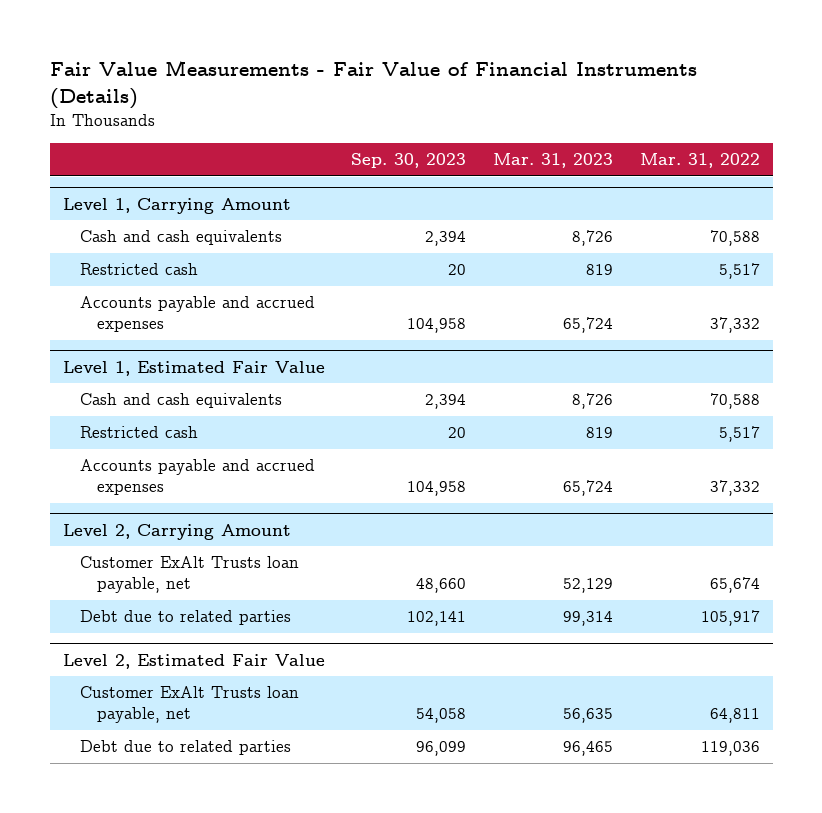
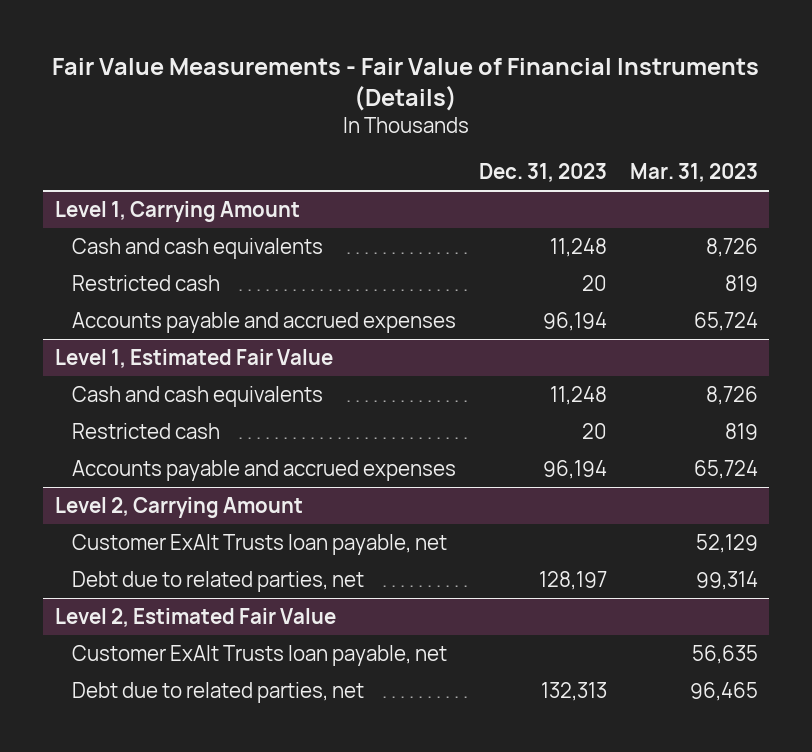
- | Sep. 30, 2023 | Mar. 31, 2023 | Mar. 31, 2022
+ | Dec. 31, 2023 | Mar. 31, 2023
@ Level 2, Carrying Amount
- Debt due to related parties | 102,141 | 99,314 | 105,917
+ Debt due to related parties, net | 128,197 | 99,314
@ Level 2, Estimated Fair Value
- Debt due to related parties | 96,099 | 96,465 | 119,036
+ Debt due to related parties, net | 132,313 | 96,465

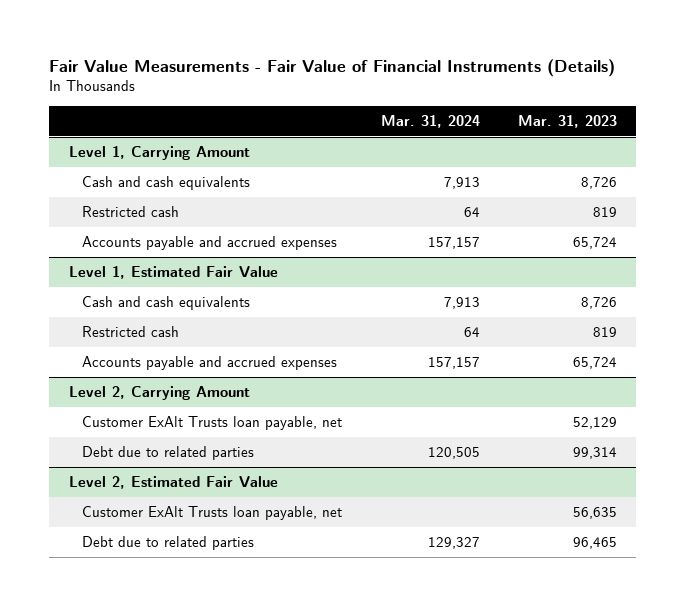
- | Dec. 31, 2023 | Mar. 31, 2023
+ | Mar. 31, 2024 | Mar. 31, 2023
@ Level 2, Carrying Amount
- Debt due to related parties, net | 128,197 | 99,314
+ Debt due to related parties | 120,505 | 99,314
@ Level 2, Estimated Fair Value
- Debt due to related parties, net | 132,313 | 96,465
+ Debt due to related parties | 129,327 | 96,465

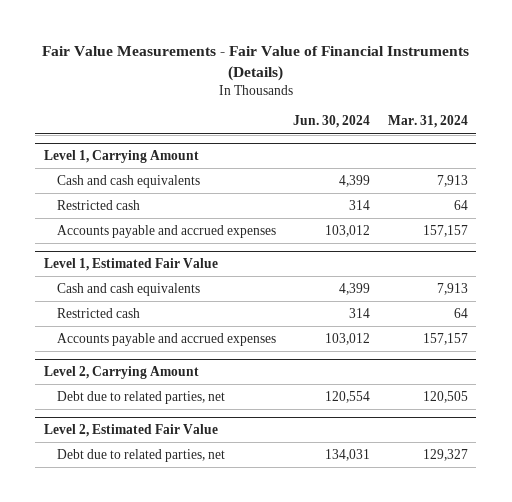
- | Mar. 31, 2024 | Mar. 31, 2023
+ | Jun. 30, 2024 | Mar. 31, 2024
@ Level 2, Carrying Amount
- Customer ExAlt Trusts loan payable, net | | 52,129
- Debt due to related parties | 120,505 | 99,314
+ Debt due to related parties, net | 120,554 | 120,505
@ Level 2, Estimated Fair Value
- Customer ExAlt Trusts loan payable, net | | 56,635
- Debt due to related parties | 129,327 | 96,465
+ Debt due to related parties, net | 134,031 | 129,327

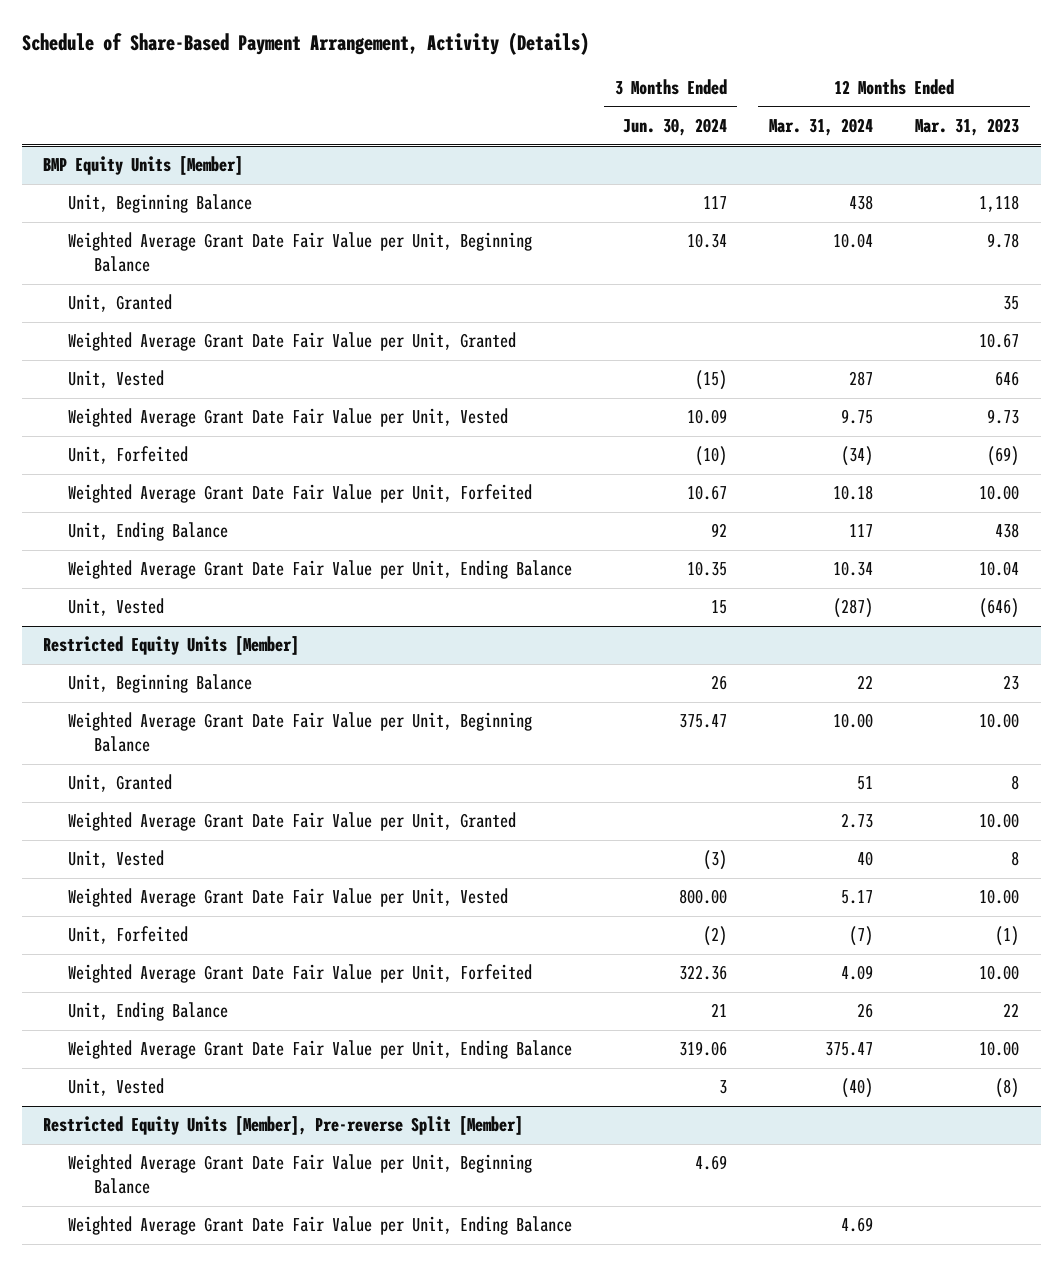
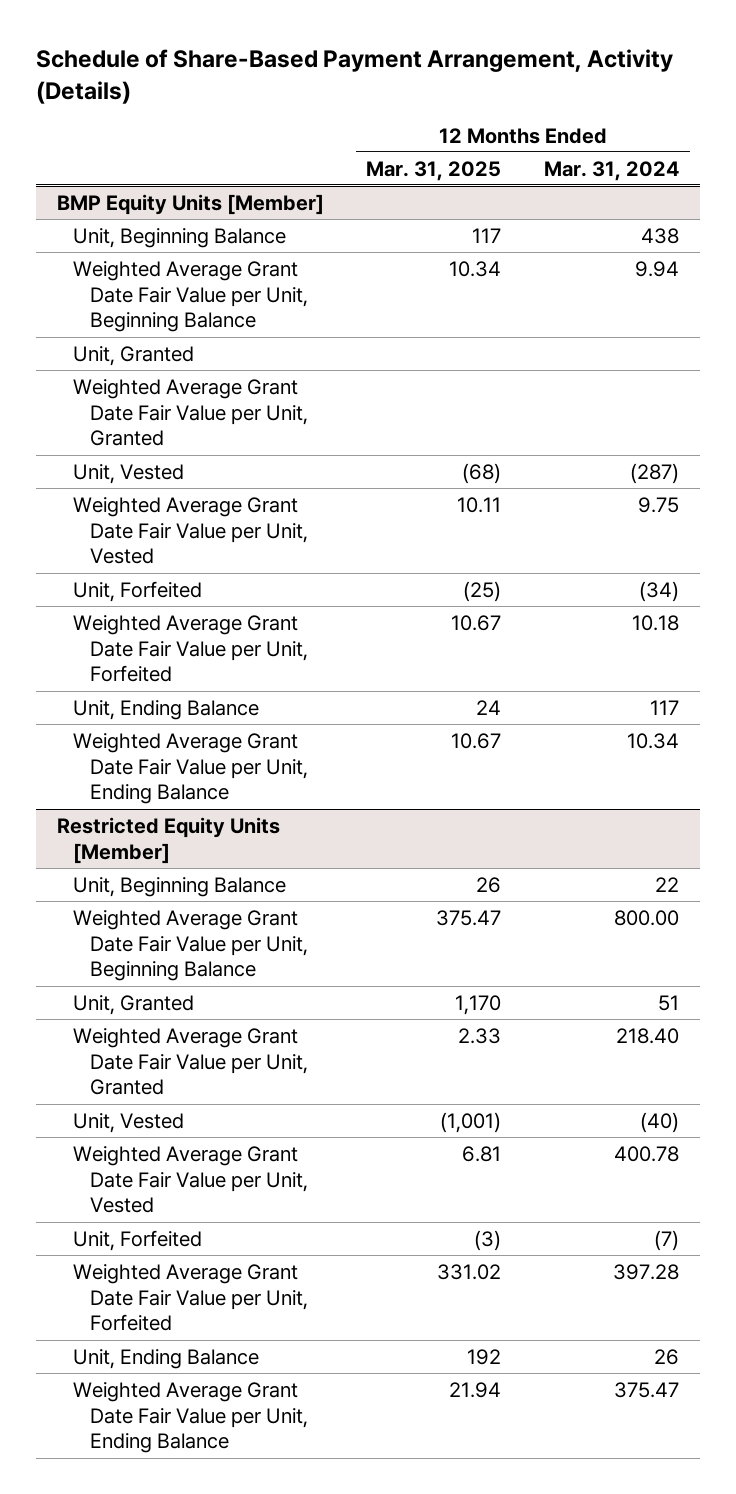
- | 3 Months Ended Jun. 30, 2024 | 12 Months Ended Mar. 31, 2024 | 12 Months Ended Mar. 31, 2023
+ | 12 Months Ended Mar. 31, 2025 | 12 Months Ended Mar. 31, 2024
@ BMP Equity Units [Member]
- Weighted Average Grant Date Fair Value per Unit, Beginning Balance | 10.34 | 10.04 | 9.78
+ Weighted Average Grant Date Fair Value per Unit, Beginning Balance | 10.34 | 9.94
- Unit, Vested | (15) | 287 | 646
moved up: Unit, Vested | (68) | (287)
@ Restricted Equity Units [Member]
- Weighted Average Grant Date Fair Value per Unit, Beginning Balance | 375.47 | 10.00 | 10.00
+ Weighted Average Grant Date Fair Value per Unit, Beginning Balance | 375.47 | 800.00
- Weighted Average Grant Date Fair Value per Unit, Granted | | 2.73 | 10.00
- Unit, Vested | (3) | 40 | 8
- Weighted Average Grant Date Fair Value per Unit, Vested | 800.00 | 5.17 | 10.00
+ Weighted Average Grant Date Fair Value per Unit, Granted | 2.33 | 218.40
moved up: Unit, Vested | (1,001) | (40)
+ Weighted Average Grant Date Fair Value per Unit, Vested | 6.81 | 400.78
- Weighted Average Grant Date Fair Value per Unit, Forfeited | 322.36 | 4.09 | 10.00
+ Weighted Average Grant Date Fair Value per Unit, Forfeited | 331.02 | 397.28
- Restricted Equity Units [Member], Pre-reverse Split [Member]
- Weighted Average Grant Date Fair Value per Unit, Beginning Balance | 4.69 | |
- Weighted Average Grant Date Fair Value per Unit, Ending Balance | | 4.69 |

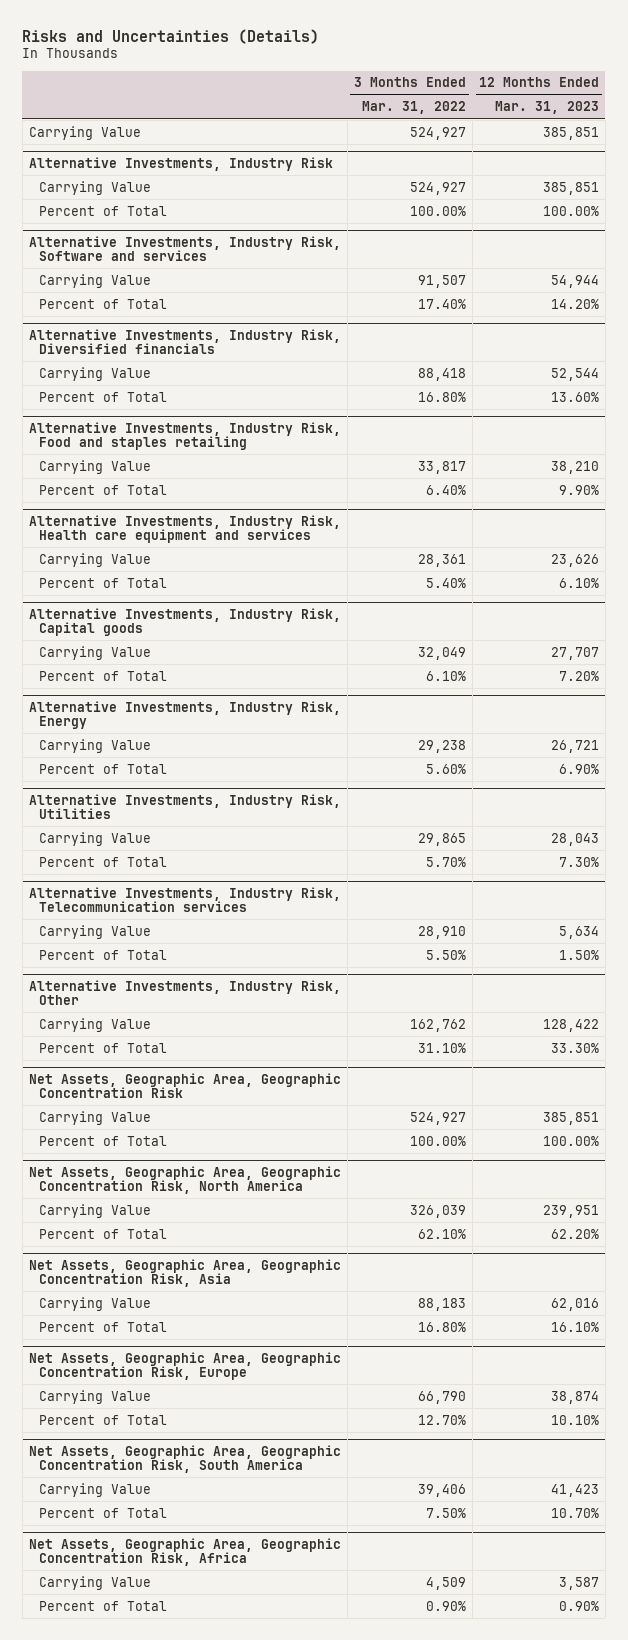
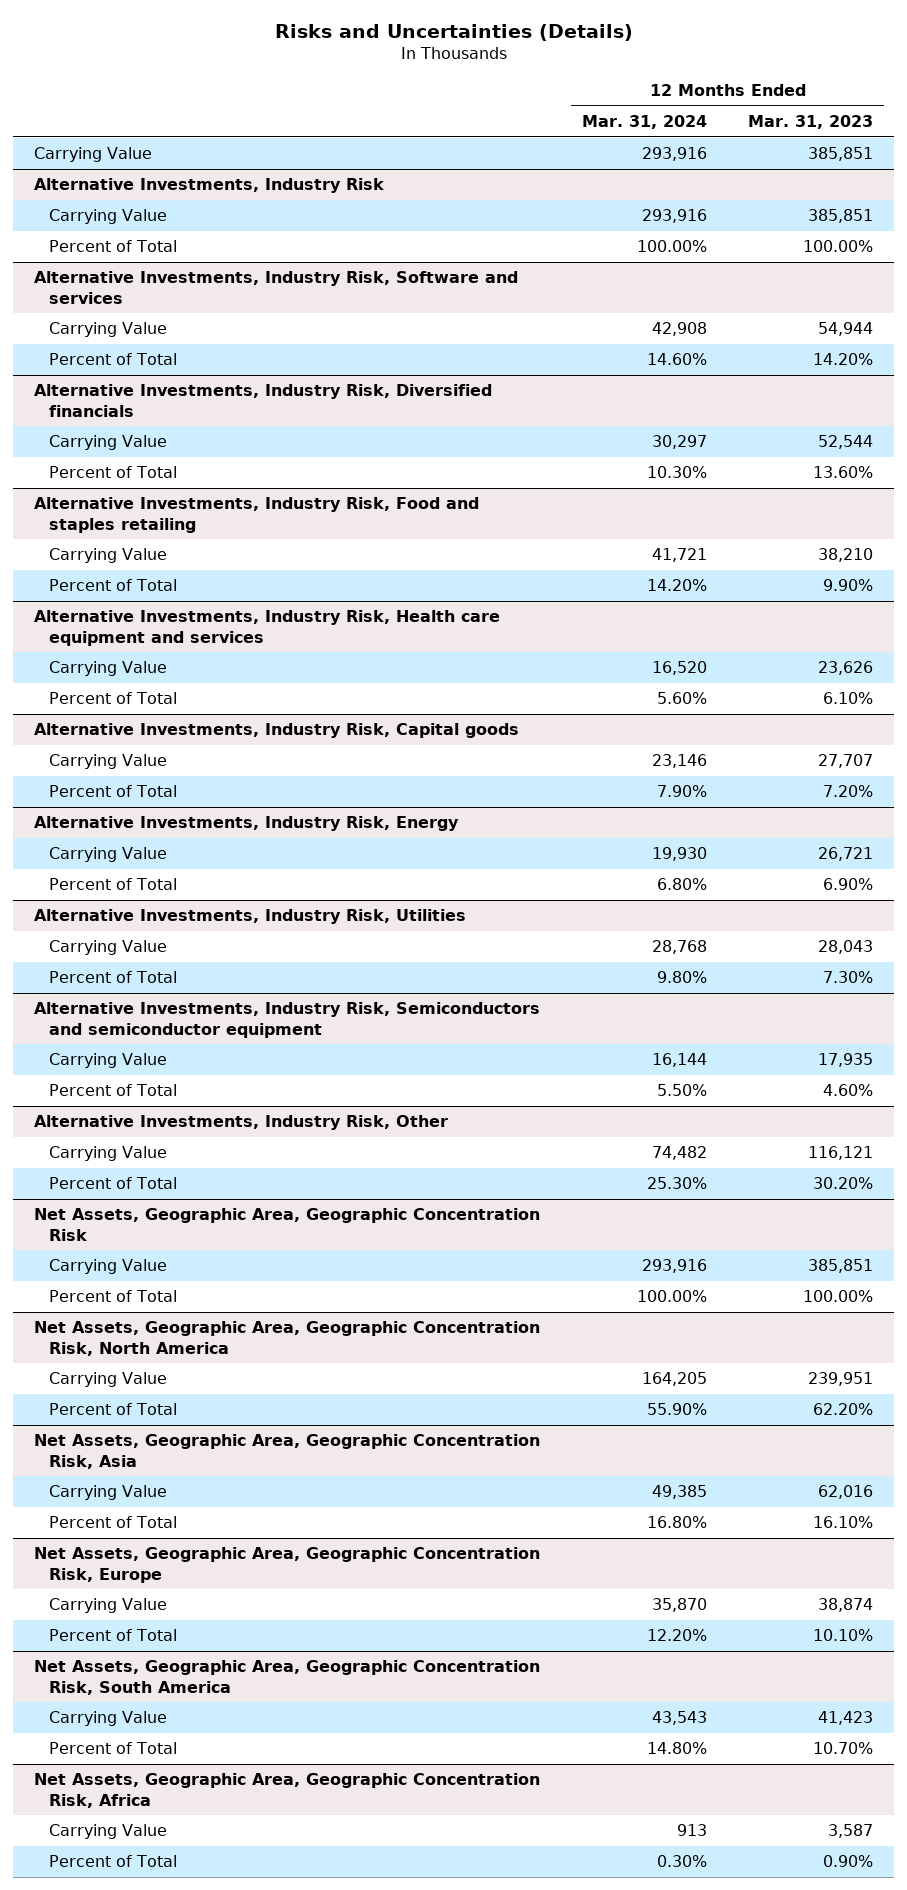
- | 3 Months Ended Mar. 31, 2022 | 12 Months Ended Mar. 31, 2023
+ | 12 Months Ended Mar. 31, 2024 | 12 Months Ended Mar. 31, 2023
- Alternative Investments, Industry Risk, Telecommunication services
- Carrying Value | 28,910 | 5,634
- Percent of Total | 5.50% | 1.50%
+ Alternative Investments, Industry Risk, Semiconductors and semiconductor equipment
+ Carrying Value | 16,144 | 17,935
+ Percent of Total | 5.50% | 4.60%
@ Alternative Investments, Industry Risk, Other
- Carrying Value | 162,762 | 128,422
- Percent of Total | 31.10% | 33.30%
+ Carrying Value | 74,482 | 116,121
+ Percent of Total | 25.30% | 30.20%

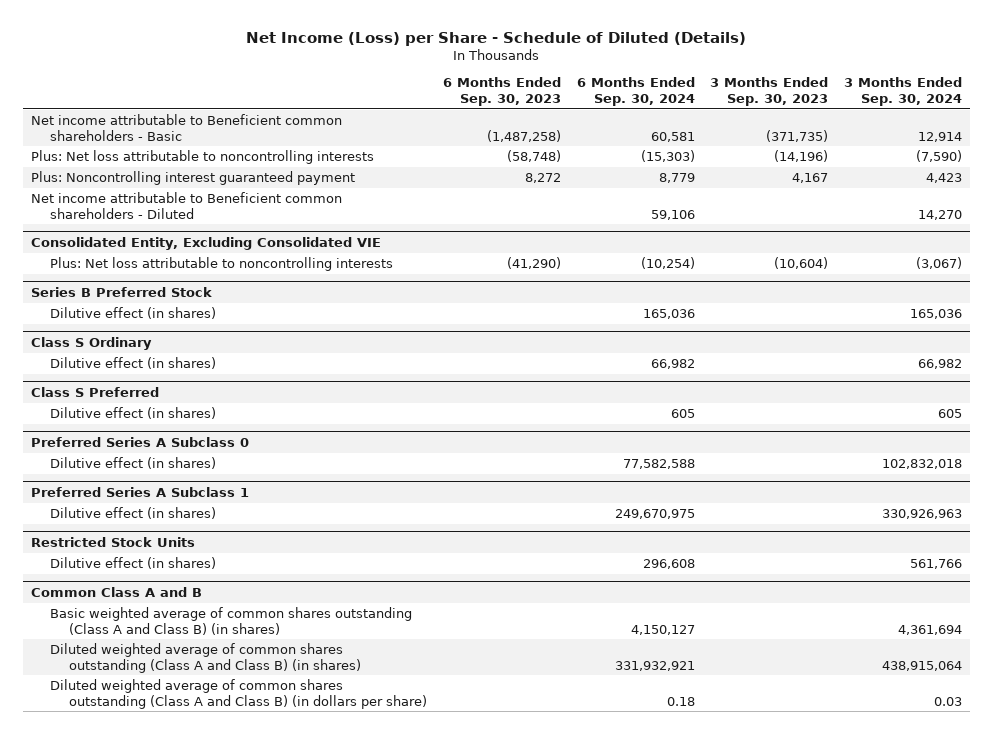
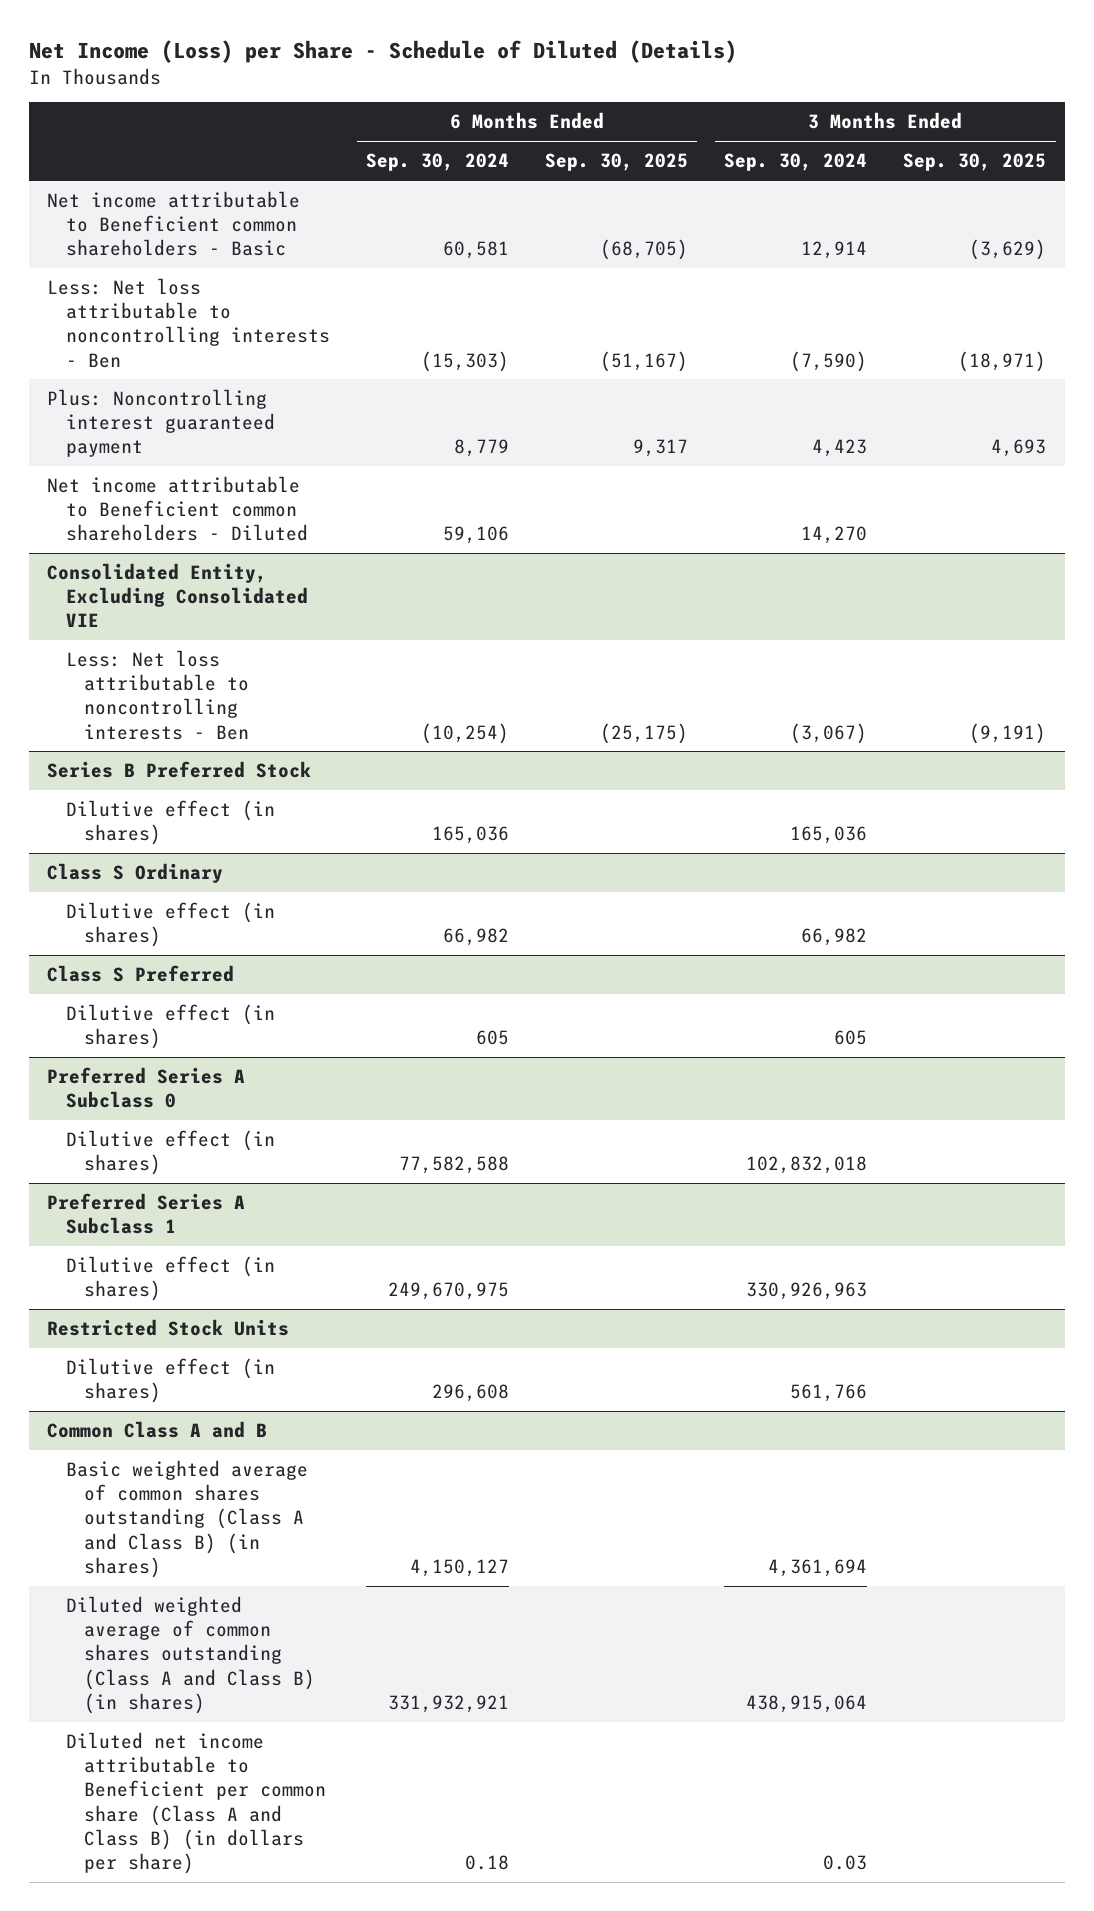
- | 6 Months Ended Sep. 30, 2023 | 6 Months Ended Sep. 30, 2024 | 3 Months Ended Sep. 30, 2023 | 3 Months Ended Sep. 30, 2024
+ | 6 Months Ended Sep. 30, 2024 | 6 Months Ended Sep. 30, 2025 | 3 Months Ended Sep. 30, 2024 | 3 Months Ended Sep. 30, 2025
- Plus: Net loss attributable to noncontrolling interests | (58,748) | (15,303) | (14,196) | (7,590)
+ Less: Net loss attributable to noncontrolling interests - Ben | (15,303) | (51,167) | (7,590) | (18,971)
@ Consolidated Entity, Excluding Consolidated VIE
- Plus: Net loss attributable to noncontrolling interests | (41,290) | (10,254) | (10,604) | (3,067)
+ Less: Net loss attributable to noncontrolling interests - Ben | (10,254) | (25,175) | (3,067) | (9,191)
@ Common Class A and B
- Diluted weighted average of common shares outstanding (Class A and Class B) (in dollars per share) | | 0.18 | | 0.03
+ Diluted net income attributable to Beneficient per common share (Class A and Class B) (in dollars per share) | 0.18 | | 0.03 |

